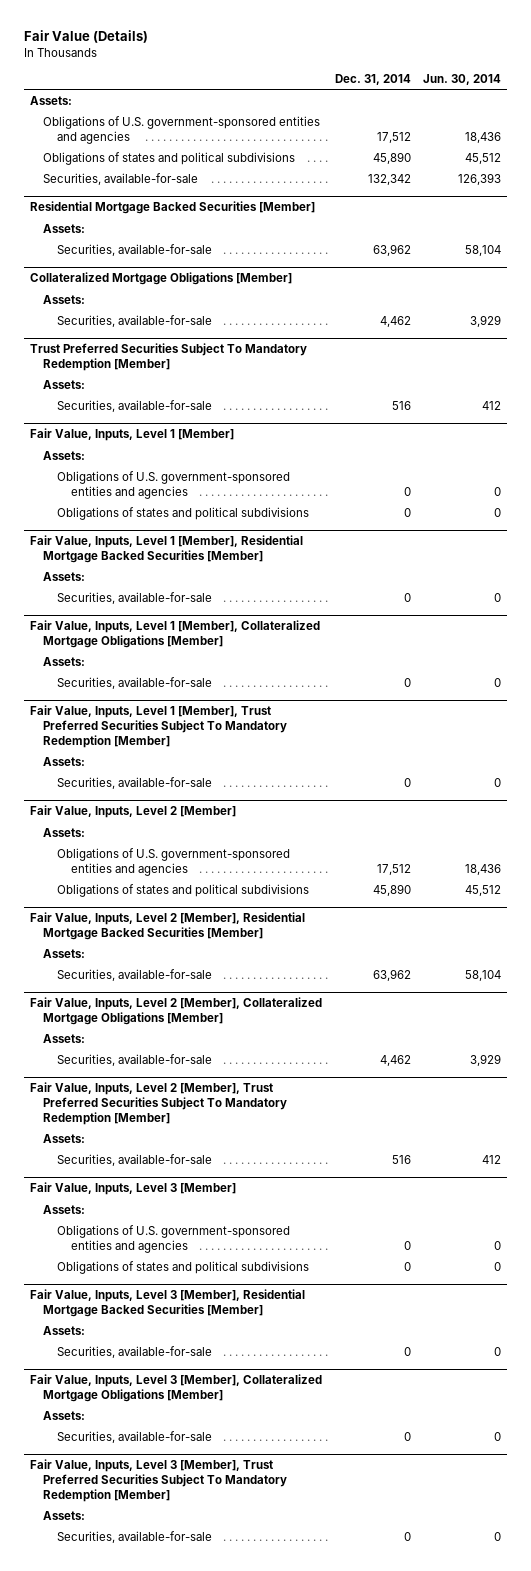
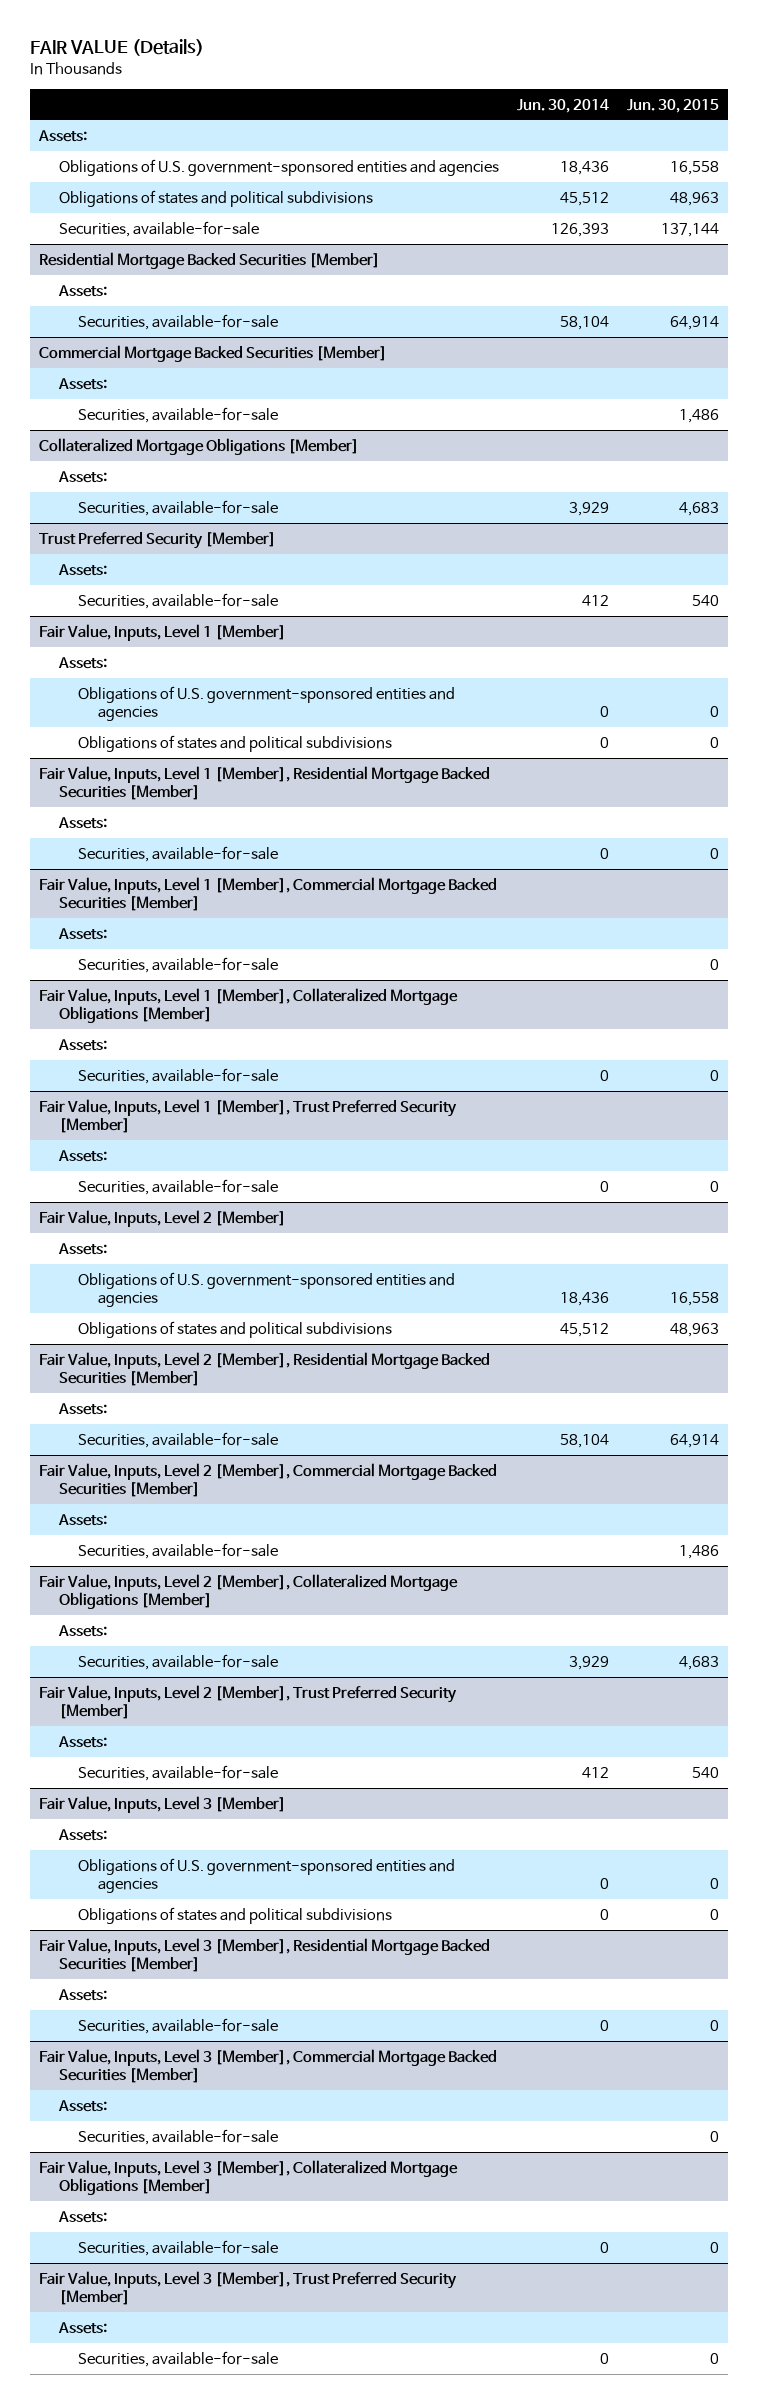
- Fair Value (Details)
+ FAIR VALUE (Details)
- | Dec. 31, 2014 | Jun. 30, 2014
+ | Jun. 30, 2014 | Jun. 30, 2015
+ Commercial Mortgage Backed Securities [Member]
+ Assets:
+ Securities, available-for-sale | | 1,486
- Trust Preferred Securities Subject To Mandatory Redemption [Member]
+ Trust Preferred Security [Member]
+ Fair Value, Inputs, Level 1 [Member], Commercial Mortgage Backed Securities [Member]
+ Assets:
+ Securities, available-for-sale | | 0
- Fair Value, Inputs, Level 1 [Member], Trust Preferred Securities Subject To Mandatory Redemption [Member]
+ Fair Value, Inputs, Level 1 [Member], Trust Preferred Security [Member]
+ Fair Value, Inputs, Level 2 [Member], Commercial Mortgage Backed Securities [Member]
+ Assets:
+ Securities, available-for-sale | | 1,486
- Fair Value, Inputs, Level 2 [Member], Trust Preferred Securities Subject To Mandatory Redemption [Member]
+ Fair Value, Inputs, Level 2 [Member], Trust Preferred Security [Member]
+ Fair Value, Inputs, Level 3 [Member], Commercial Mortgage Backed Securities [Member]
+ Assets:
+ Securities, available-for-sale | | 0
- Fair Value, Inputs, Level 3 [Member], Trust Preferred Securities Subject To Mandatory Redemption [Member]
+ Fair Value, Inputs, Level 3 [Member], Trust Preferred Security [Member]

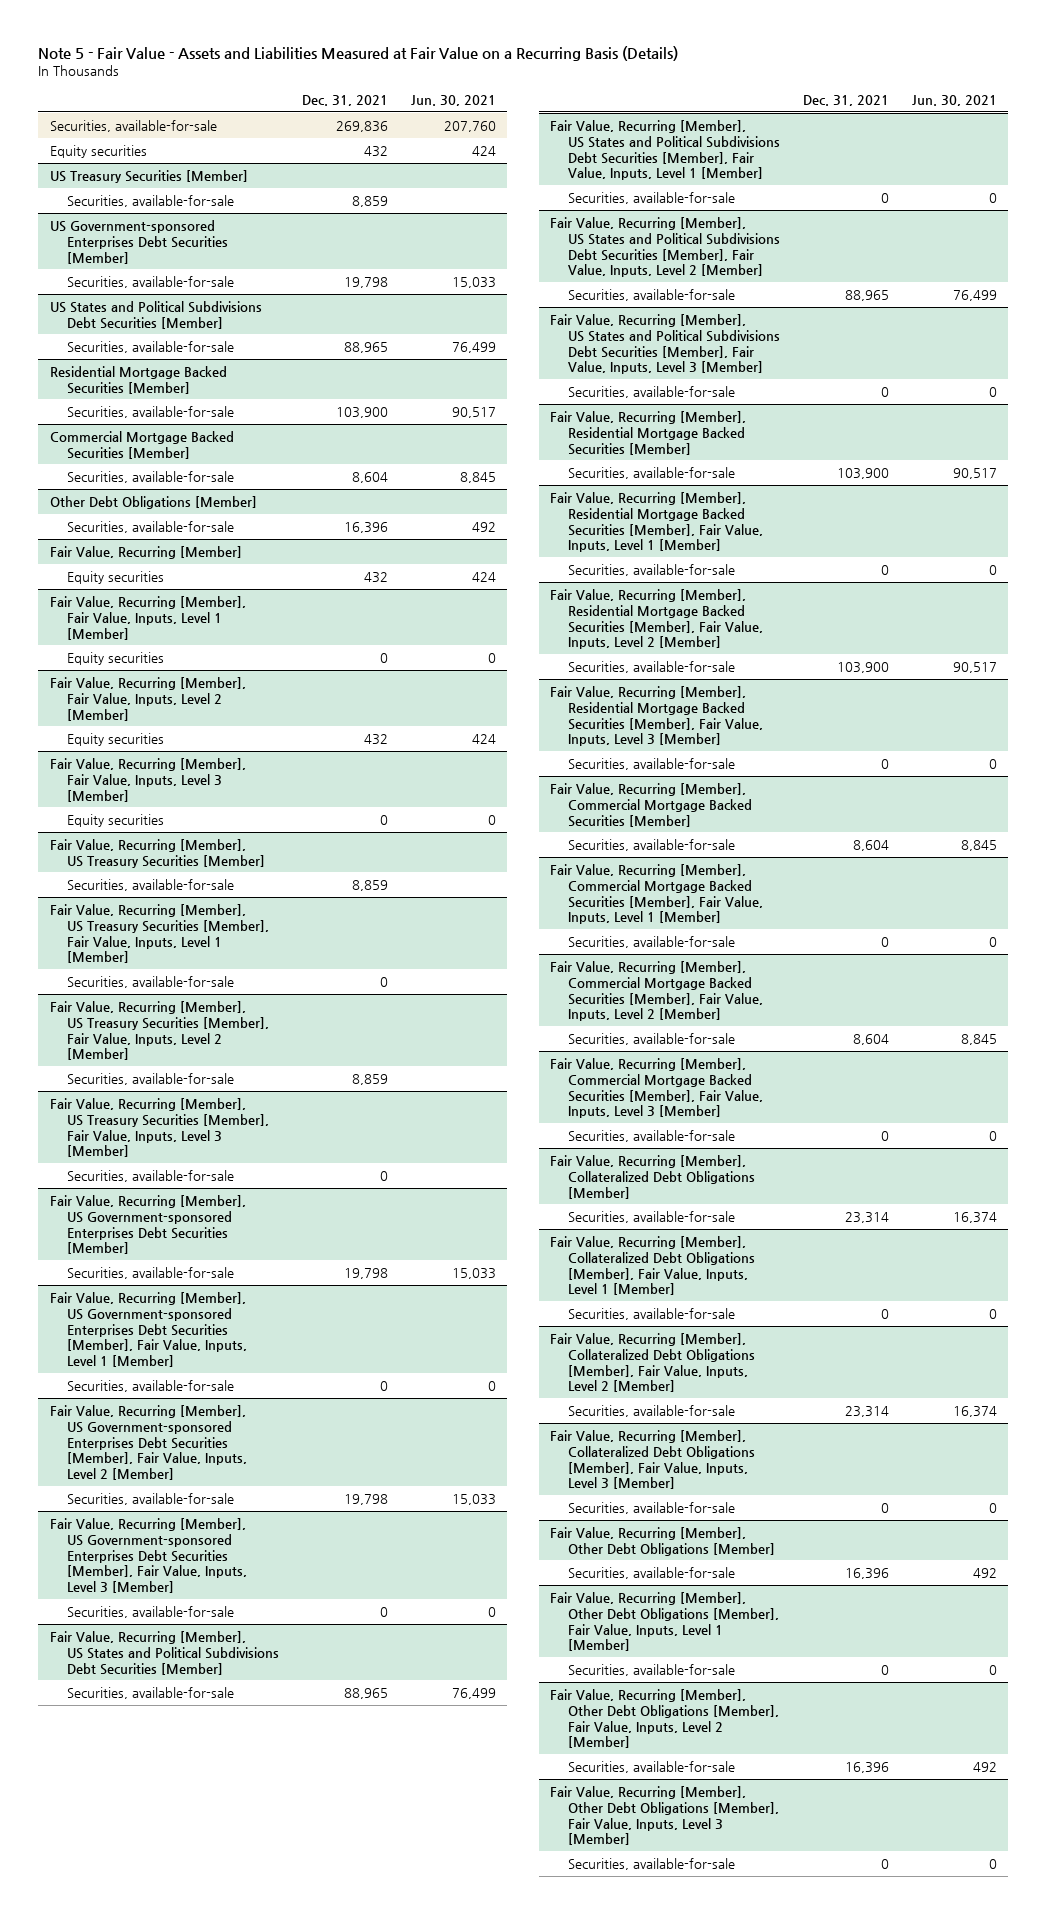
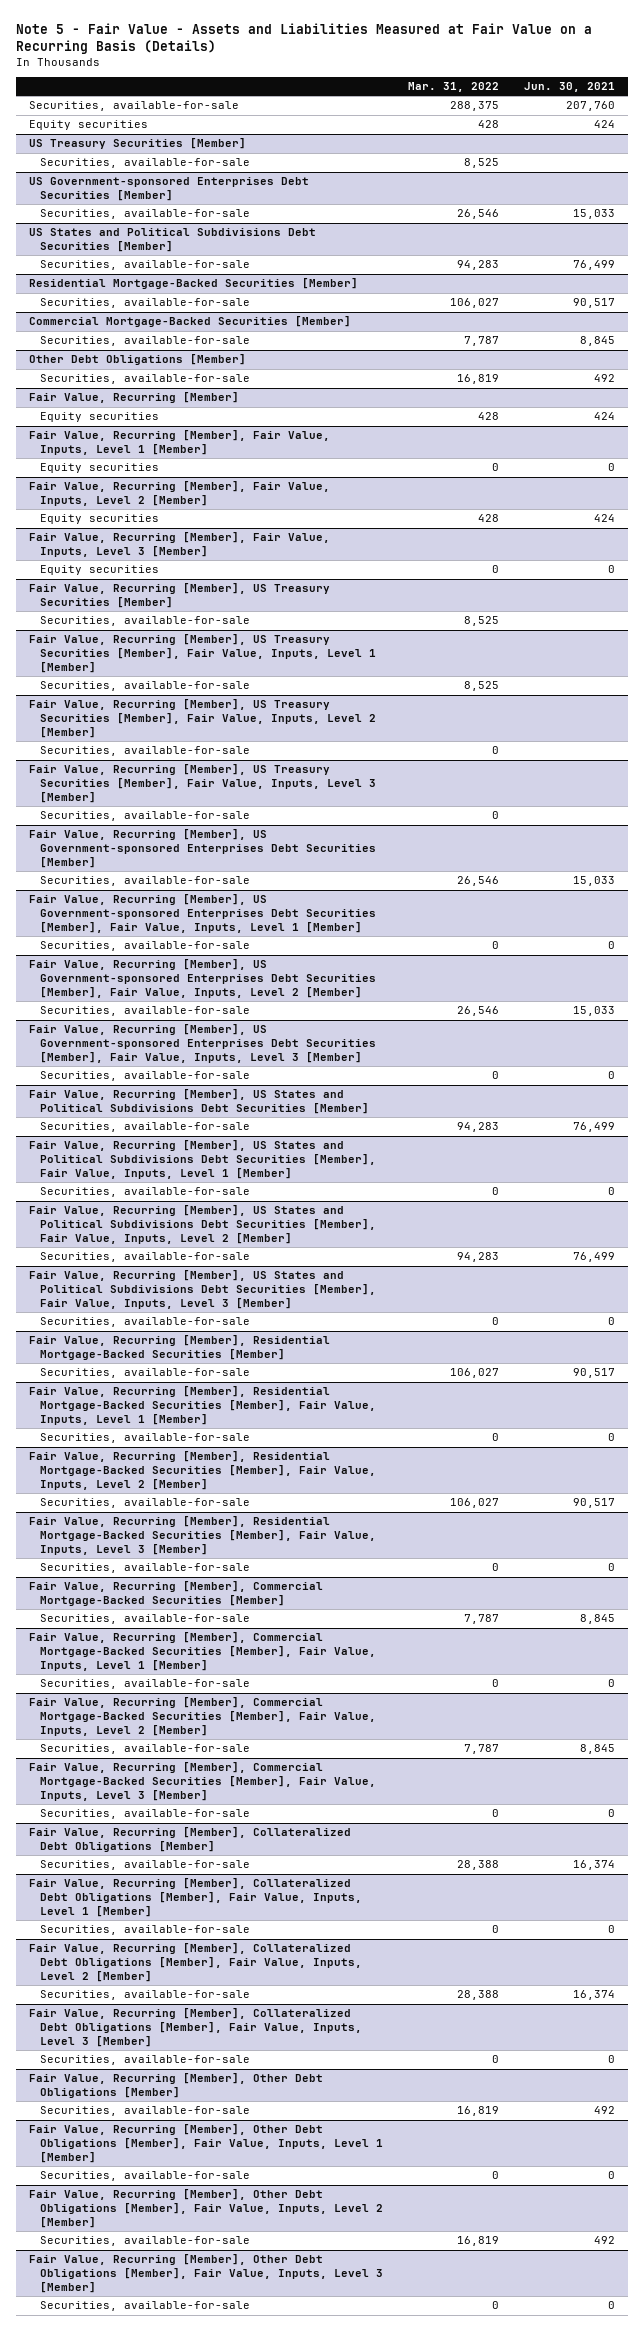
- | Dec. 31, 2021 | Jun. 30, 2021
+ | Mar. 31, 2022 | Jun. 30, 2021
- Residential Mortgage Backed Securities [Member]
+ Residential Mortgage-Backed Securities [Member]
- Commercial Mortgage Backed Securities [Member]
+ Commercial Mortgage-Backed Securities [Member]
- Fair Value, Recurring [Member], Residential Mortgage Backed Securities [Member]
+ Fair Value, Recurring [Member], Residential Mortgage-Backed Securities [Member]
- Fair Value, Recurring [Member], Residential Mortgage Backed Securities [Member], Fair Value, Inputs, Level 1 [Member]
+ Fair Value, Recurring [Member], Residential Mortgage-Backed Securities [Member], Fair Value, Inputs, Level 1 [Member]
- Fair Value, Recurring [Member], Residential Mortgage Backed Securities [Member], Fair Value, Inputs, Level 2 [Member]
+ Fair Value, Recurring [Member], Residential Mortgage-Backed Securities [Member], Fair Value, Inputs, Level 2 [Member]
- Fair Value, Recurring [Member], Residential Mortgage Backed Securities [Member], Fair Value, Inputs, Level 3 [Member]
+ Fair Value, Recurring [Member], Residential Mortgage-Backed Securities [Member], Fair Value, Inputs, Level 3 [Member]
- Fair Value, Recurring [Member], Commercial Mortgage Backed Securities [Member]
+ Fair Value, Recurring [Member], Commercial Mortgage-Backed Securities [Member]
- Fair Value, Recurring [Member], Commercial Mortgage Backed Securities [Member], Fair Value, Inputs, Level 1 [Member]
+ Fair Value, Recurring [Member], Commercial Mortgage-Backed Securities [Member], Fair Value, Inputs, Level 1 [Member]
- Fair Value, Recurring [Member], Commercial Mortgage Backed Securities [Member], Fair Value, Inputs, Level 2 [Member]
+ Fair Value, Recurring [Member], Commercial Mortgage-Backed Securities [Member], Fair Value, Inputs, Level 2 [Member]
- Fair Value, Recurring [Member], Commercial Mortgage Backed Securities [Member], Fair Value, Inputs, Level 3 [Member]
+ Fair Value, Recurring [Member], Commercial Mortgage-Backed Securities [Member], Fair Value, Inputs, Level 3 [Member]

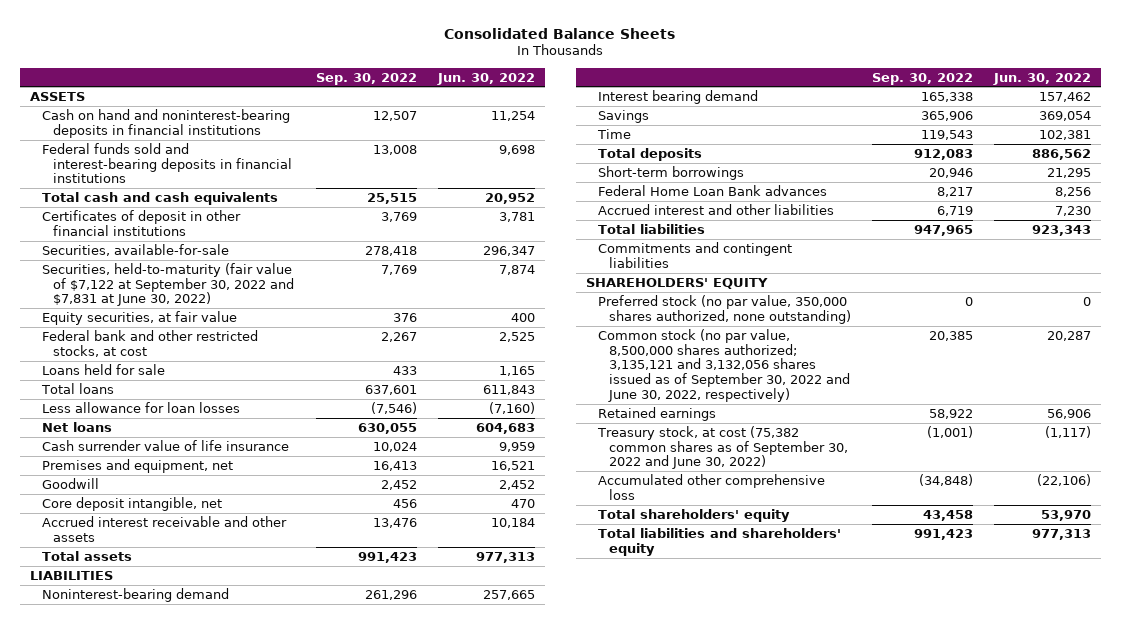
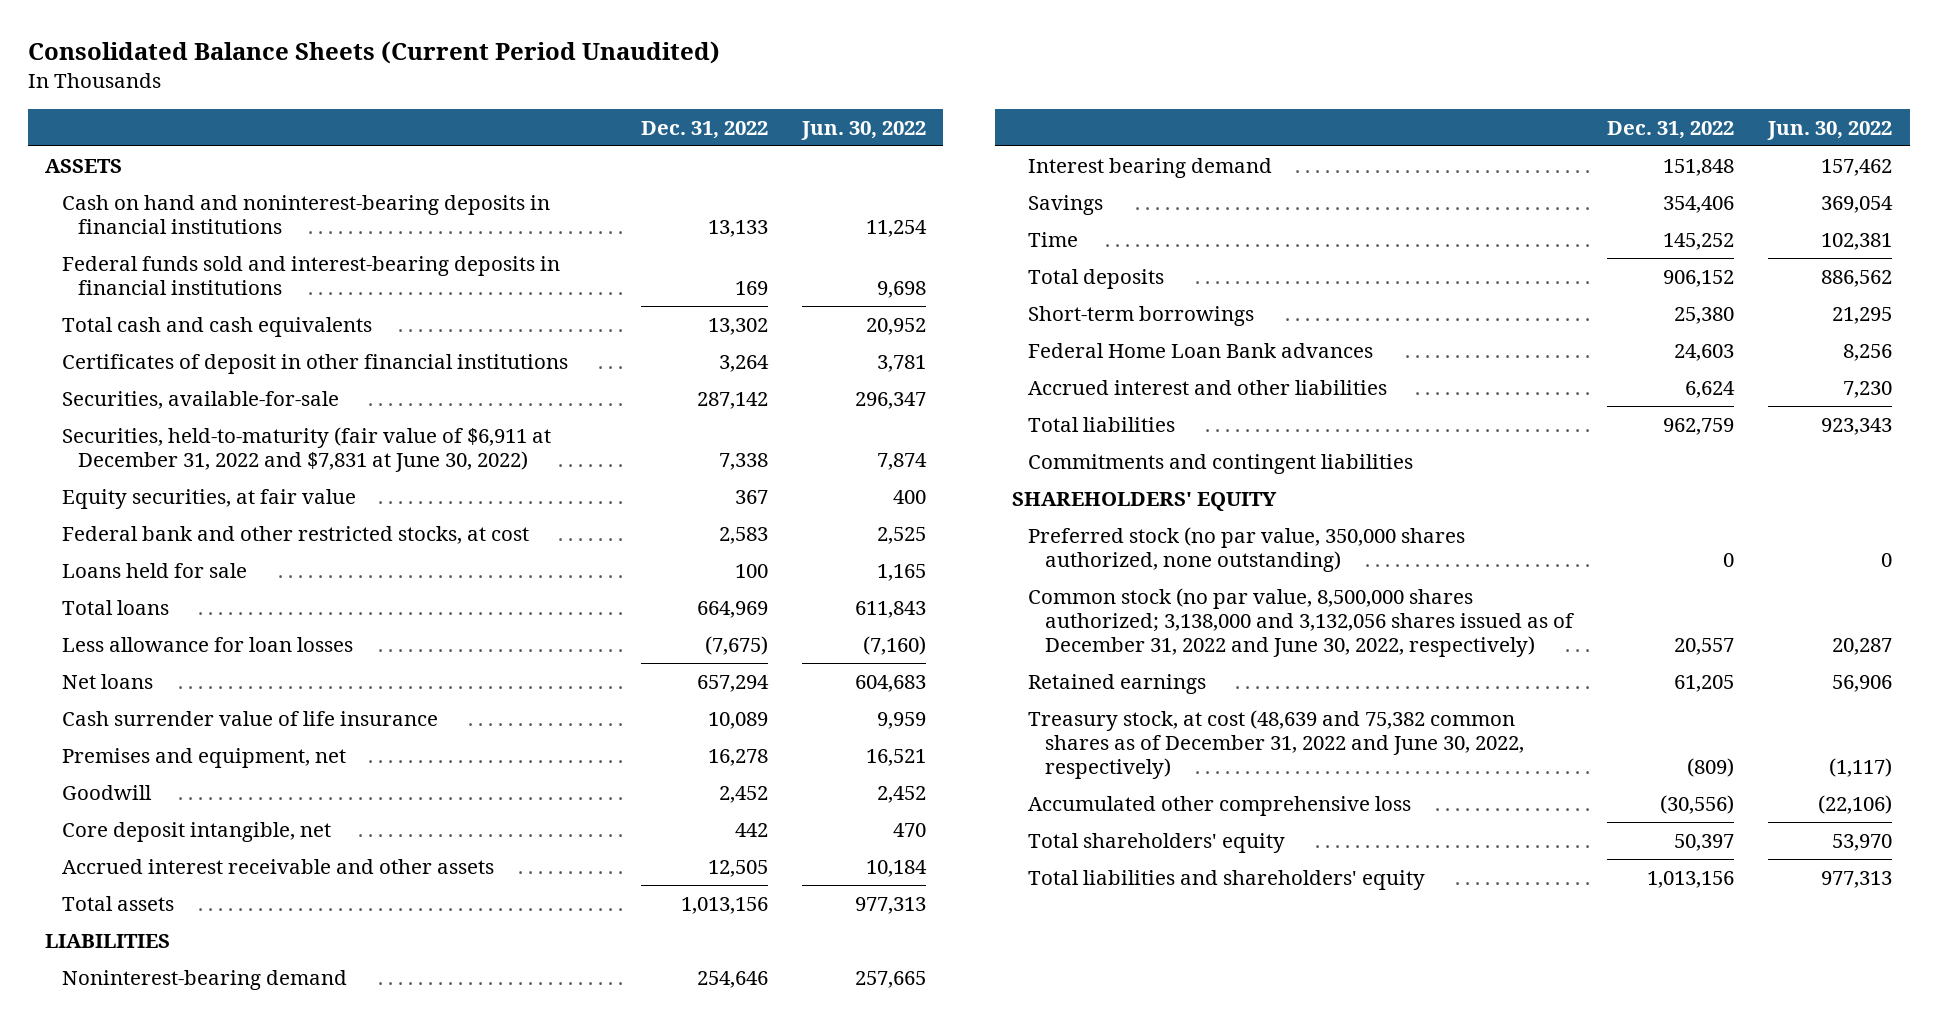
- Consolidated Balance Sheets
+ Consolidated Balance Sheets (Current Period Unaudited)
- | Sep. 30, 2022 | Jun. 30, 2022
+ | Dec. 31, 2022 | Jun. 30, 2022
- Securities, held-to-maturity (fair value of $7,122 at September 30, 2022 and $7,831 at June 30, 2022) | 7,769 | 7,874
+ Securities, held-to-maturity (fair value of $6,911 at December 31, 2022 and $7,831 at June 30, 2022) | 7,338 | 7,874
- Common stock (no par value, 8,500,000 shares authorized; 3,135,121 and 3,132,056 shares issued as of September 30, 2022 and June 30, 2022, respectively) | 20,385 | 20,287
+ Common stock (no par value, 8,500,000 shares authorized; 3,138,000 and 3,132,056 shares issued as of December 31, 2022 and June 30, 2022, respectively) | 20,557 | 20,287
- Treasury stock, at cost (75,382 common shares as of September 30, 2022 and June 30, 2022) | (1,001) | (1,117)
+ Treasury stock, at cost (48,639 and 75,382 common shares as of December 31, 2022 and June 30, 2022, respectively) | (809) | (1,117)

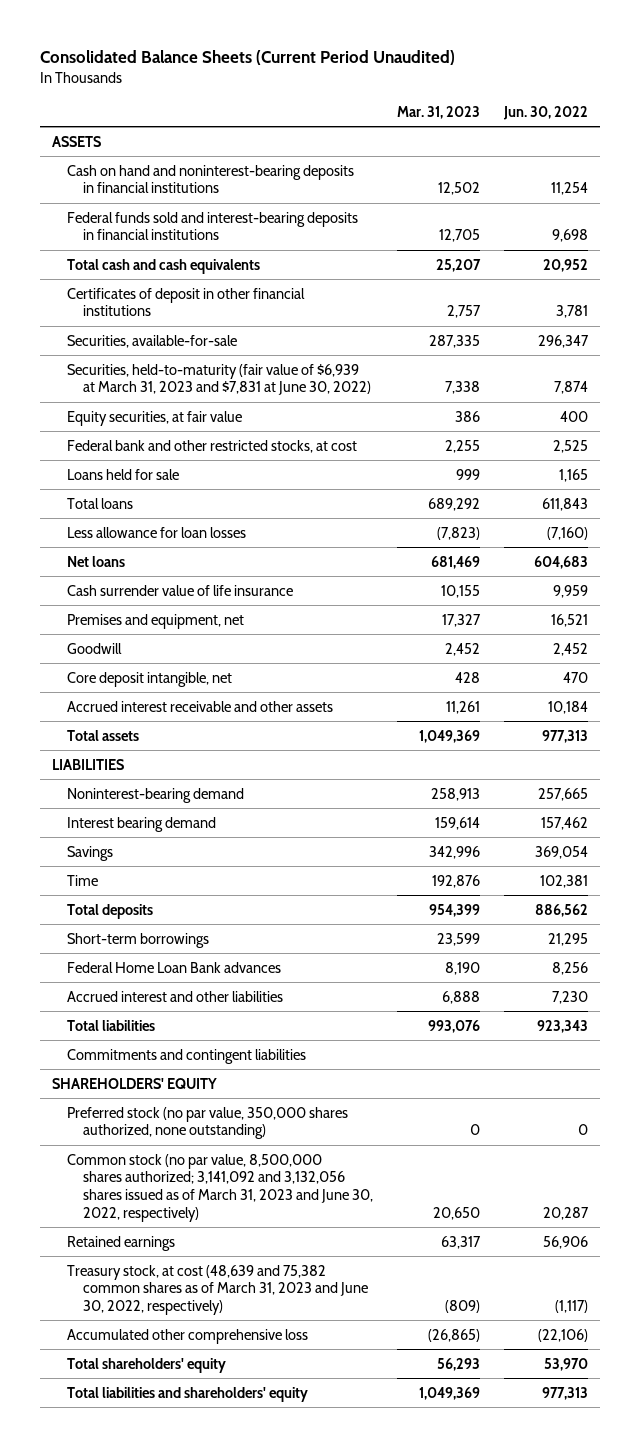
- | Dec. 31, 2022 | Jun. 30, 2022
+ | Mar. 31, 2023 | Jun. 30, 2022
- Securities, held-to-maturity (fair value of $6,911 at December 31, 2022 and $7,831 at June 30, 2022) | 7,338 | 7,874
+ Securities, held-to-maturity (fair value of $6,939 at March 31, 2023 and $7,831 at June 30, 2022) | 7,338 | 7,874
- Common stock (no par value, 8,500,000 shares authorized; 3,138,000 and 3,132,056 shares issued as of December 31, 2022 and June 30, 2022, respectively) | 20,557 | 20,287
+ Common stock (no par value, 8,500,000 shares authorized; 3,141,092 and 3,132,056 shares issued as of March 31, 2023 and June 30, 2022, respectively) | 20,650 | 20,287
- Treasury stock, at cost (48,639 and 75,382 common shares as of December 31, 2022 and June 30, 2022, respectively) | (809) | (1,117)
+ Treasury stock, at cost (48,639 and 75,382 common shares as of March 31, 2023 and June 30, 2022, respectively) | (809) | (1,117)

